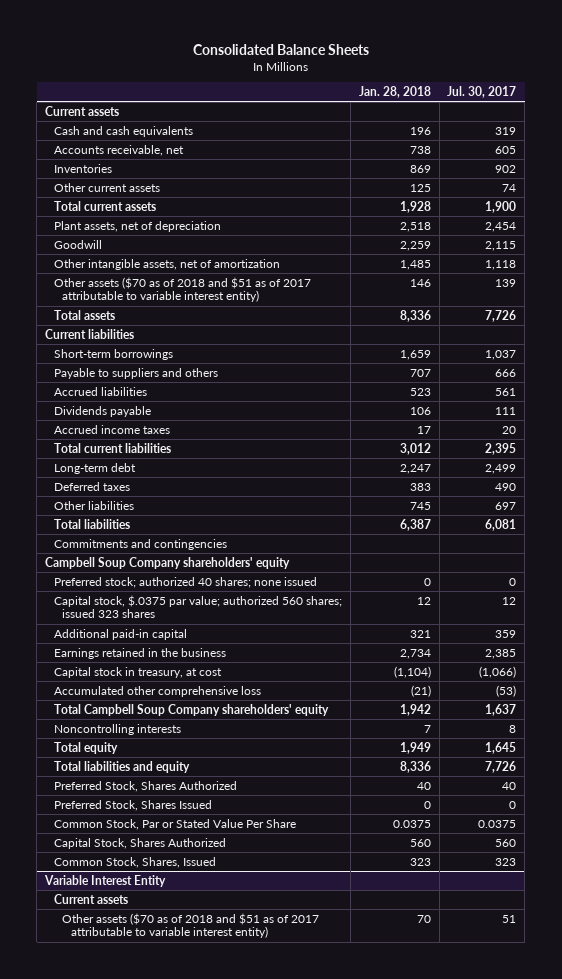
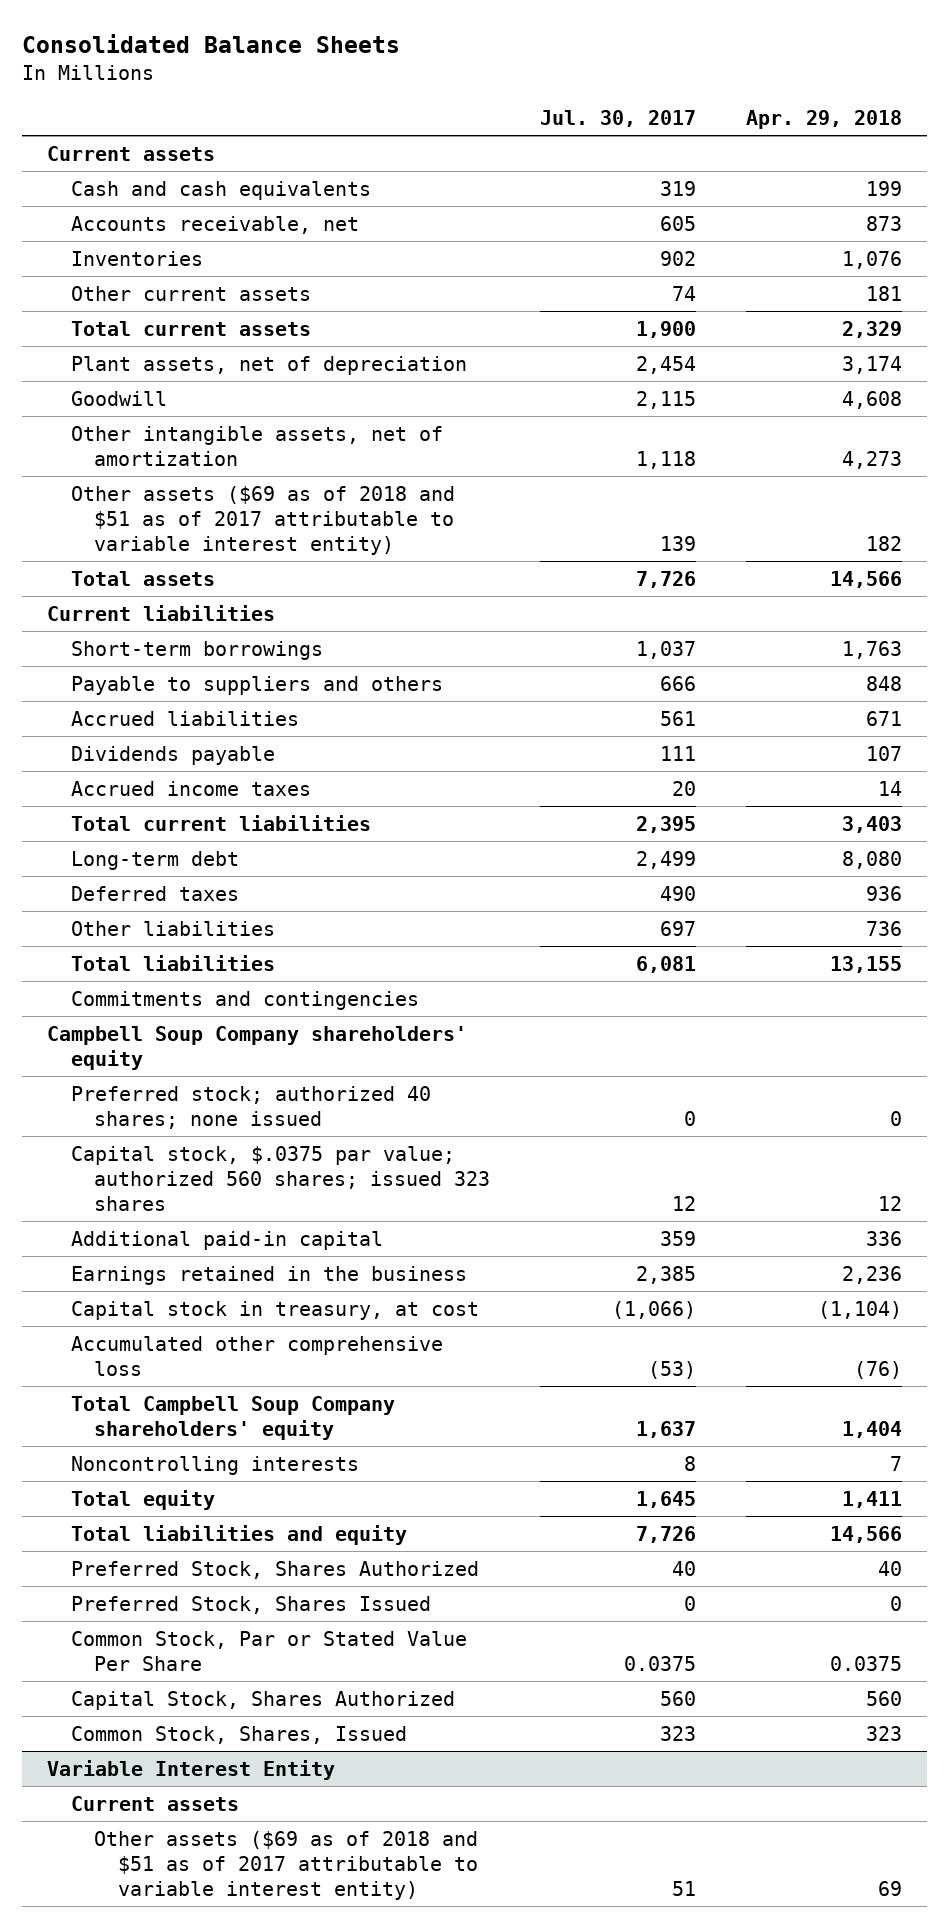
- | Jan. 28, 2018 | Jul. 30, 2017
+ | Jul. 30, 2017 | Apr. 29, 2018
- Other assets ($70 as of 2018 and $51 as of 2017 attributable to variable interest entity) | 146 | 139
+ Other assets ($69 as of 2018 and $51 as of 2017 attributable to variable interest entity) | 139 | 182
@ Variable Interest Entity
- Other assets ($70 as of 2018 and $51 as of 2017 attributable to variable interest entity) | 70 | 51
+ Other assets ($69 as of 2018 and $51 as of 2017 attributable to variable interest entity) | 51 | 69

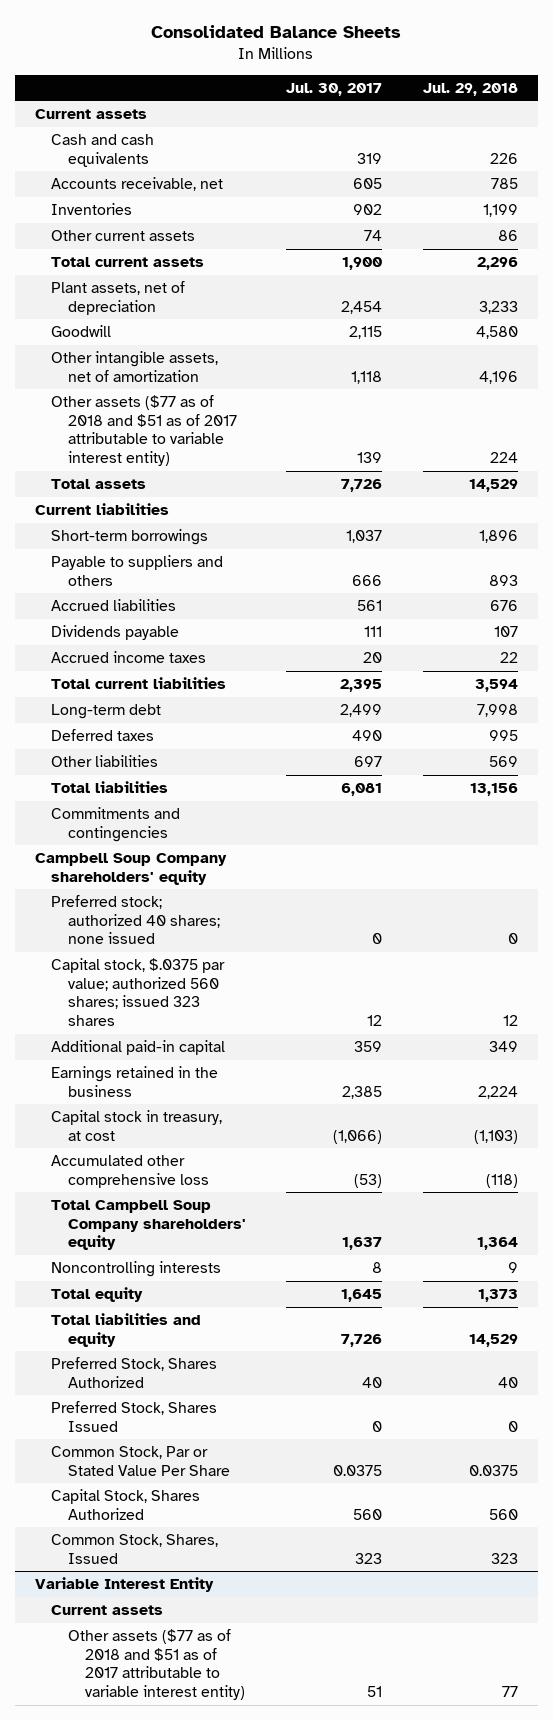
- | Jul. 30, 2017 | Apr. 29, 2018
+ | Jul. 30, 2017 | Jul. 29, 2018
- Other assets ($69 as of 2018 and $51 as of 2017 attributable to variable interest entity) | 139 | 182
+ Other assets ($77 as of 2018 and $51 as of 2017 attributable to variable interest entity) | 139 | 224
@ Variable Interest Entity
- Other assets ($69 as of 2018 and $51 as of 2017 attributable to variable interest entity) | 51 | 69
+ Other assets ($77 as of 2018 and $51 as of 2017 attributable to variable interest entity) | 51 | 77

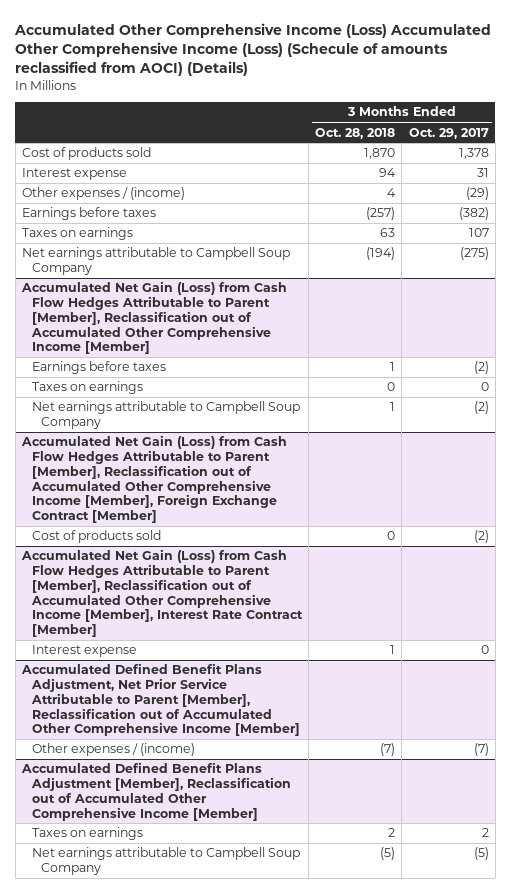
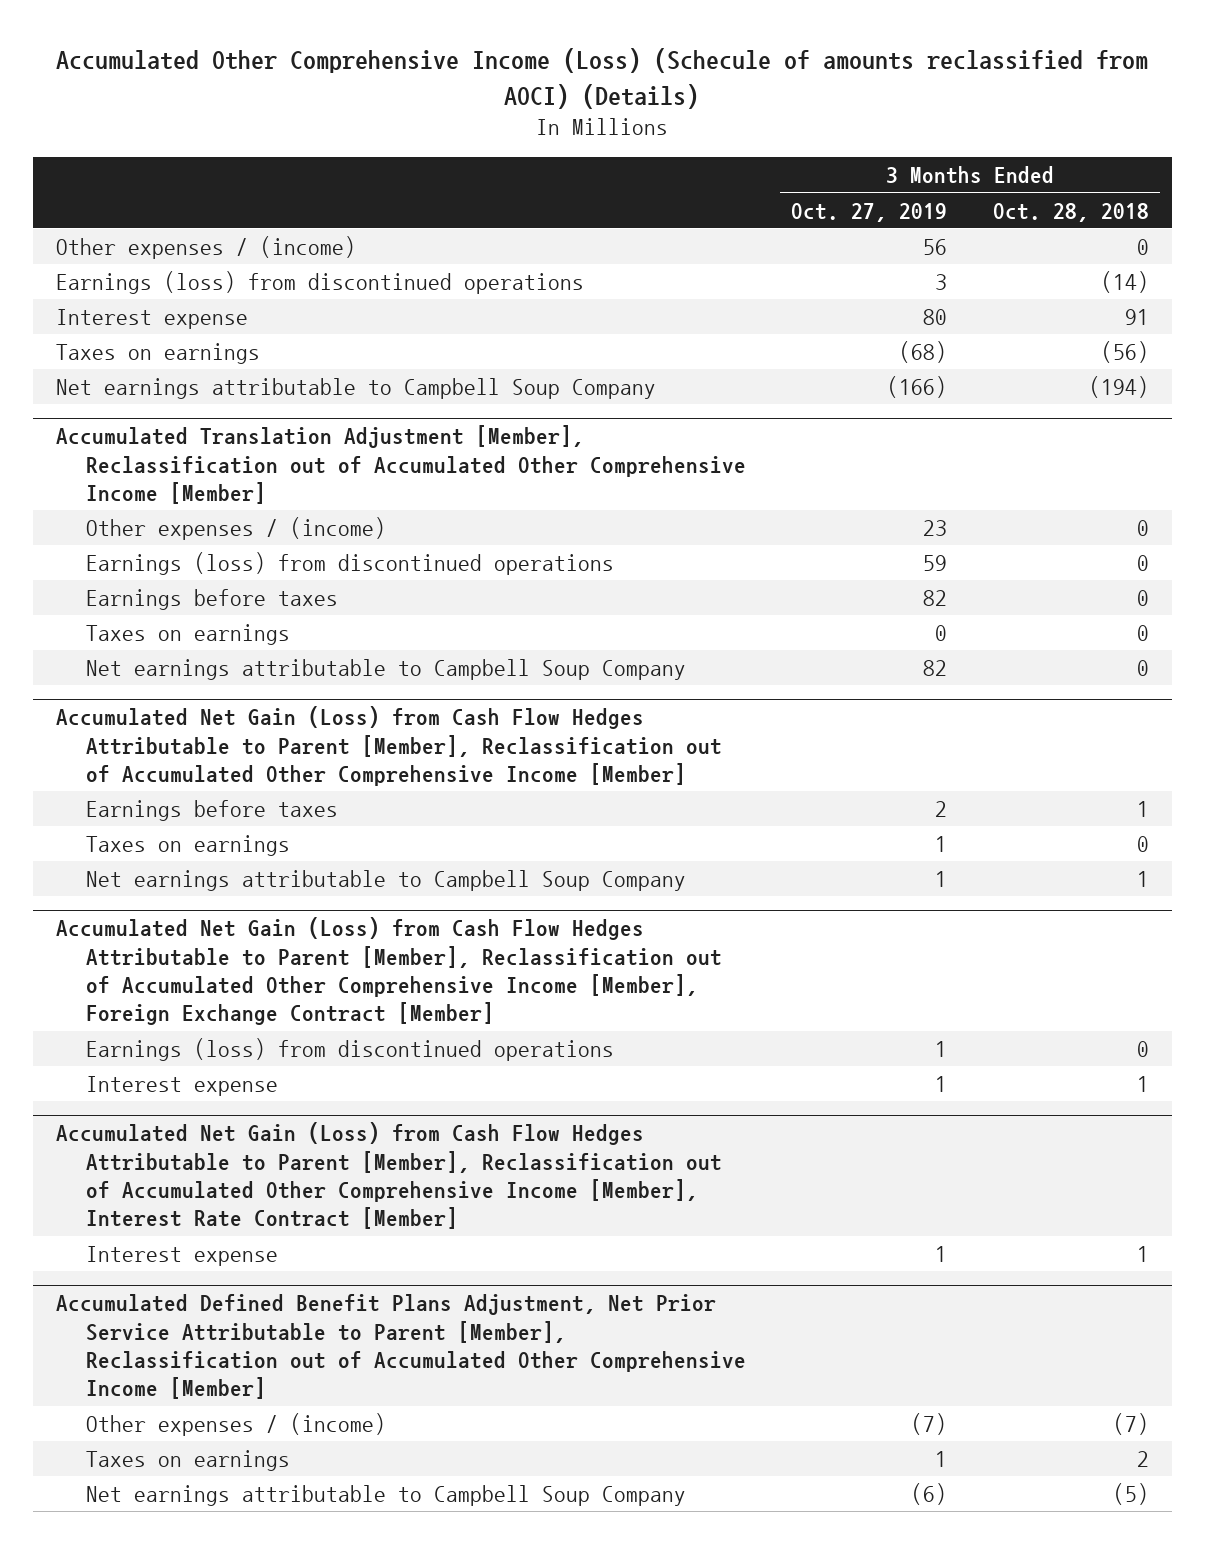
- Accumulated Other Comprehensive Income (Loss) Accumulated Other Comprehensive Income (Loss) (Schecule of amounts reclassified from AOCI) (Details)
+ Accumulated Other Comprehensive Income (Loss) (Schecule of amounts reclassified from AOCI) (Details)
- | 3 Months Ended Oct. 28, 2018 | 3 Months Ended Oct. 29, 2017
+ | 3 Months Ended Oct. 27, 2019 | 3 Months Ended Oct. 28, 2018
- Cost of products sold | 1,870 | 1,378
- Interest expense | 94 | 31
- Other expenses / (income) | 4 | (29)
- Earnings before taxes | (257) | (382)
- Taxes on earnings | 63 | 107
+ Other expenses / (income) | 56 | 0
+ Earnings (loss) from discontinued operations | 3 | (14)
+ Interest expense | 80 | 91
+ Taxes on earnings | (68) | (56)
+ Accumulated Translation Adjustment [Member], Reclassification out of Accumulated Other Comprehensive Income [Member]
+ Other expenses / (income) | 23 | 0
+ Earnings (loss) from discontinued operations | 59 | 0
+ Earnings before taxes | 82 | 0
+ Taxes on earnings | 0 | 0
+ Net earnings attributable to Campbell Soup Company | 82 | 0
@ Accumulated Net Gain (Loss) from Cash Flow Hedges Attributable to Parent [Member], Reclassification out of Accumulated Other Comprehensive Income [Member], Foreign Exchange Contract [Member]
- Cost of products sold | 0 | (2)
+ Earnings (loss) from discontinued operations | 1 | 0
+ Interest expense | 1 | 1
- Accumulated Defined Benefit Plans Adjustment [Member], Reclassification out of Accumulated Other Comprehensive Income [Member]

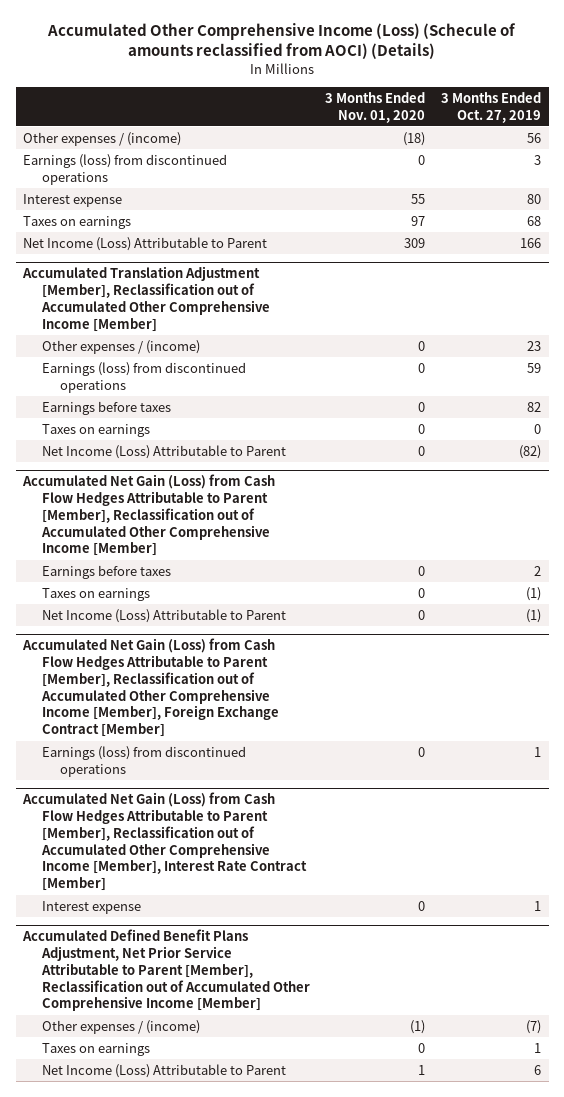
- | 3 Months Ended Oct. 27, 2019 | 3 Months Ended Oct. 28, 2018
+ | 3 Months Ended Nov. 01, 2020 | 3 Months Ended Oct. 27, 2019
- Taxes on earnings | (68) | (56)
- Net earnings attributable to Campbell Soup Company | (166) | (194)
+ Taxes on earnings | 97 | 68
+ Net Income (Loss) Attributable to Parent | 309 | 166
@ Accumulated Translation Adjustment [Member], Reclassification out of Accumulated Other Comprehensive Income [Member]
- Net earnings attributable to Campbell Soup Company | 82 | 0
+ Net Income (Loss) Attributable to Parent | 0 | (82)
@ Accumulated Net Gain (Loss) from Cash Flow Hedges Attributable to Parent [Member], Reclassification out of Accumulated Other Comprehensive Income [Member]
- Taxes on earnings | 1 | 0
- Net earnings attributable to Campbell Soup Company | 1 | 1
+ Taxes on earnings | 0 | (1)
+ Net Income (Loss) Attributable to Parent | 0 | (1)
@ Accumulated Net Gain (Loss) from Cash Flow Hedges Attributable to Parent [Member], Reclassification out of Accumulated Other Comprehensive Income [Member], Foreign Exchange Contract [Member]
- Interest expense | 1 | 1
@ Accumulated Defined Benefit Plans Adjustment, Net Prior Service Attributable to Parent [Member], Reclassification out of Accumulated Other Comprehensive Income [Member]
- Net earnings attributable to Campbell Soup Company | (6) | (5)
+ Net Income (Loss) Attributable to Parent | 1 | 6

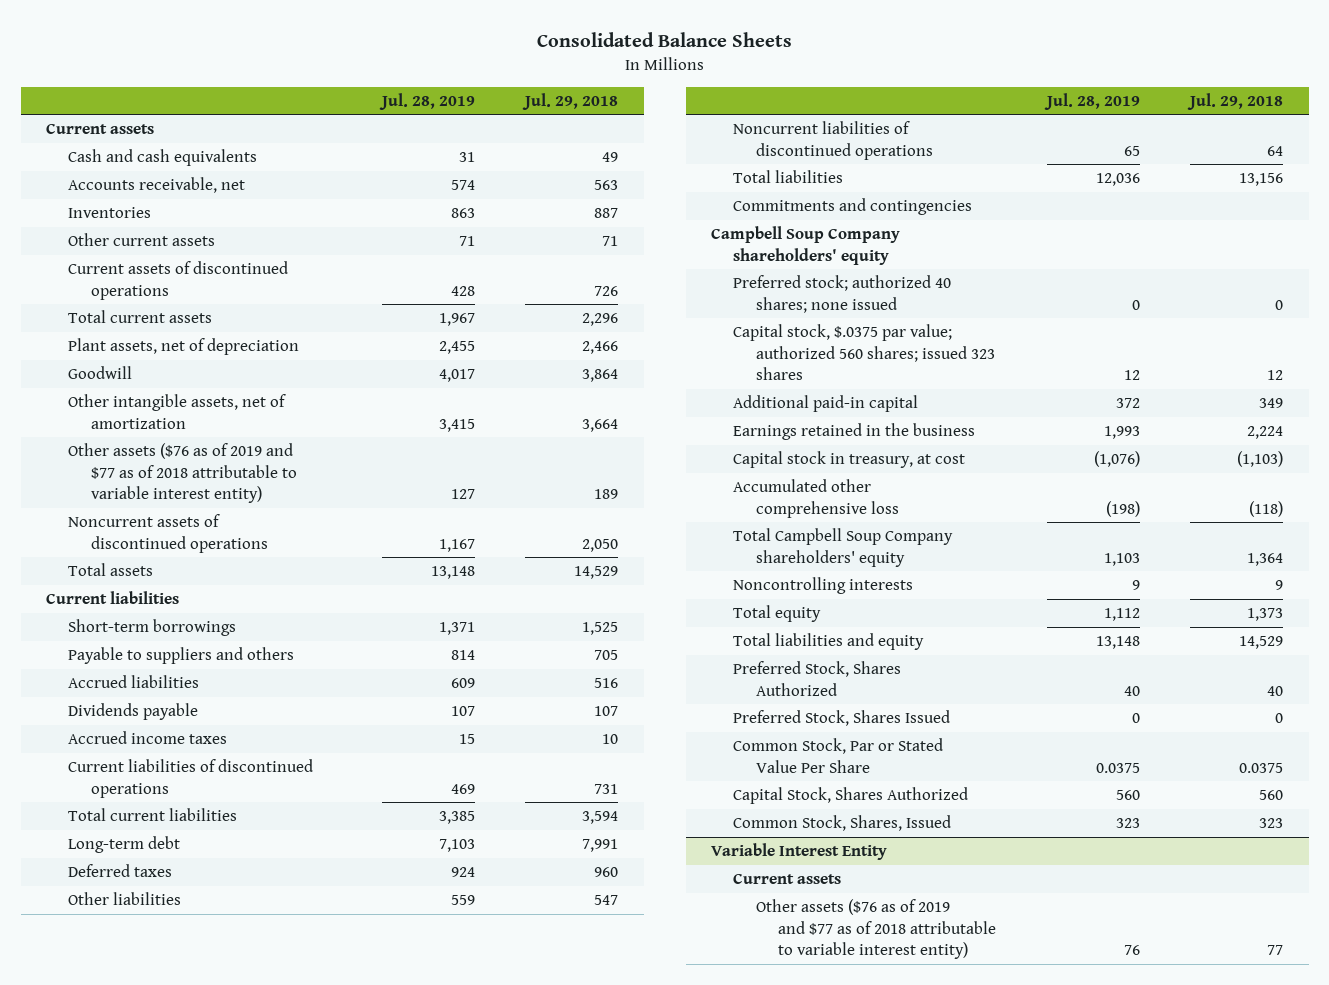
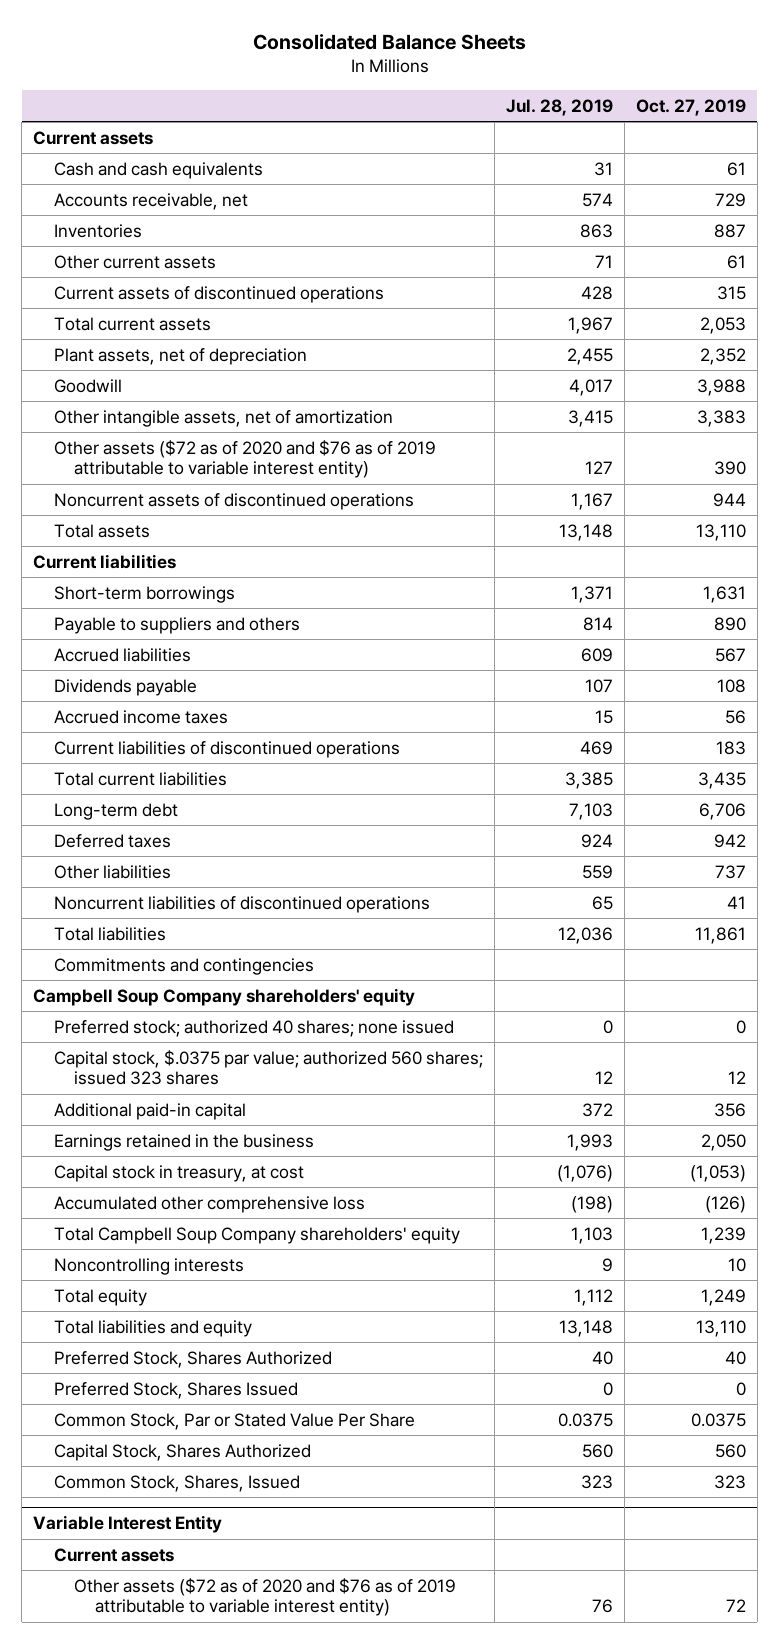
- | Jul. 28, 2019 | Jul. 29, 2018
+ | Jul. 28, 2019 | Oct. 27, 2019
- Other assets ($76 as of 2019 and $77 as of 2018 attributable to variable interest entity) | 127 | 189
+ Other assets ($72 as of 2020 and $76 as of 2019 attributable to variable interest entity) | 127 | 390
@ Variable Interest Entity
- Other assets ($76 as of 2019 and $77 as of 2018 attributable to variable interest entity) | 76 | 77
+ Other assets ($72 as of 2020 and $76 as of 2019 attributable to variable interest entity) | 76 | 72

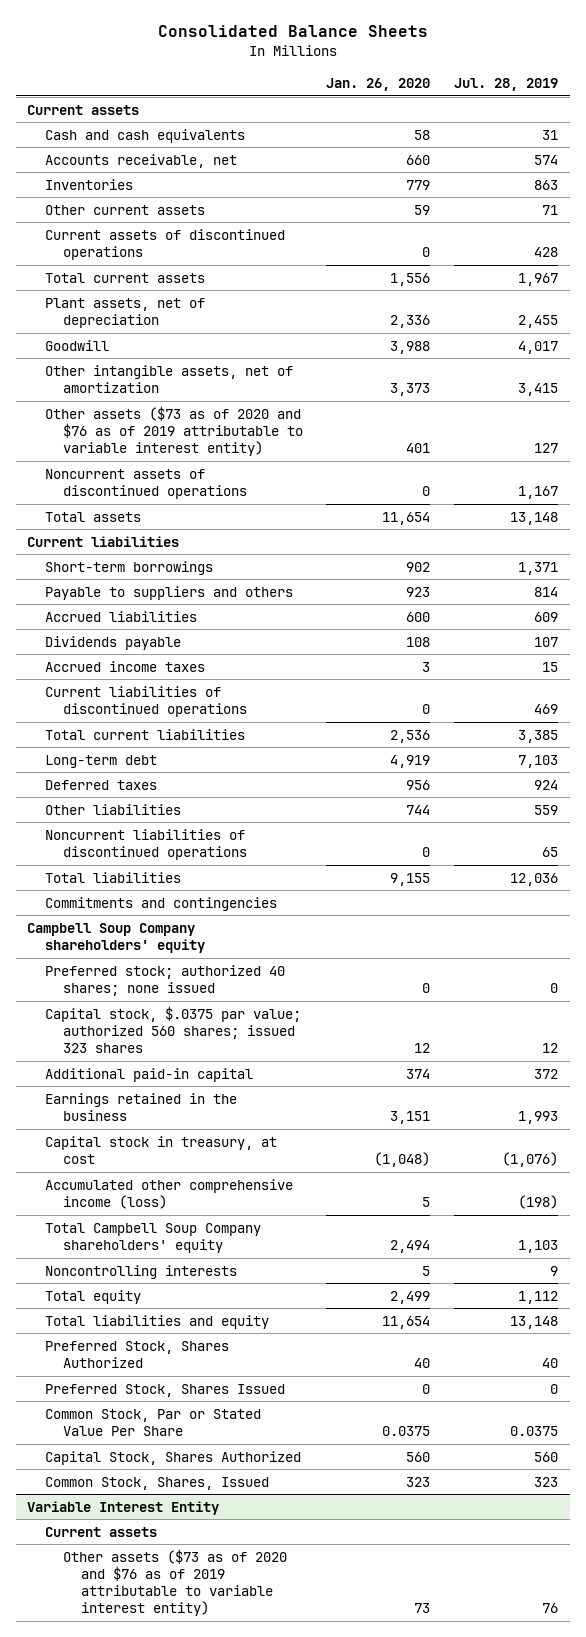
- | Jul. 28, 2019 | Oct. 27, 2019
+ | Jan. 26, 2020 | Jul. 28, 2019
- Other assets ($72 as of 2020 and $76 as of 2019 attributable to variable interest entity) | 127 | 390
+ Other assets ($73 as of 2020 and $76 as of 2019 attributable to variable interest entity) | 401 | 127
- Accumulated other comprehensive loss | (198) | (126)
+ Accumulated other comprehensive income (loss) | 5 | (198)
@ Variable Interest Entity
- Other assets ($72 as of 2020 and $76 as of 2019 attributable to variable interest entity) | 76 | 72
+ Other assets ($73 as of 2020 and $76 as of 2019 attributable to variable interest entity) | 73 | 76

